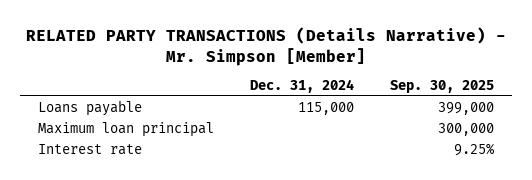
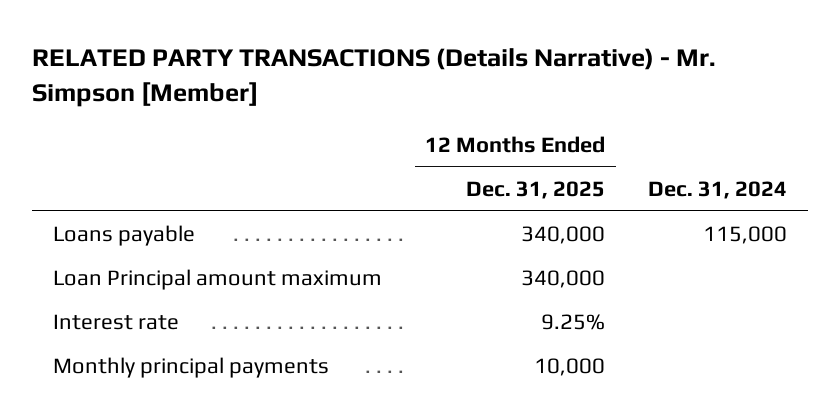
- | Dec. 31, 2024 | Sep. 30, 2025
+ | 12 Months Ended Dec. 31, 2025 | Dec. 31, 2024
- Maximum loan principal | | 300,000
+ Loan Principal amount maximum | 340,000 |
+ Monthly principal payments | 10,000 |

